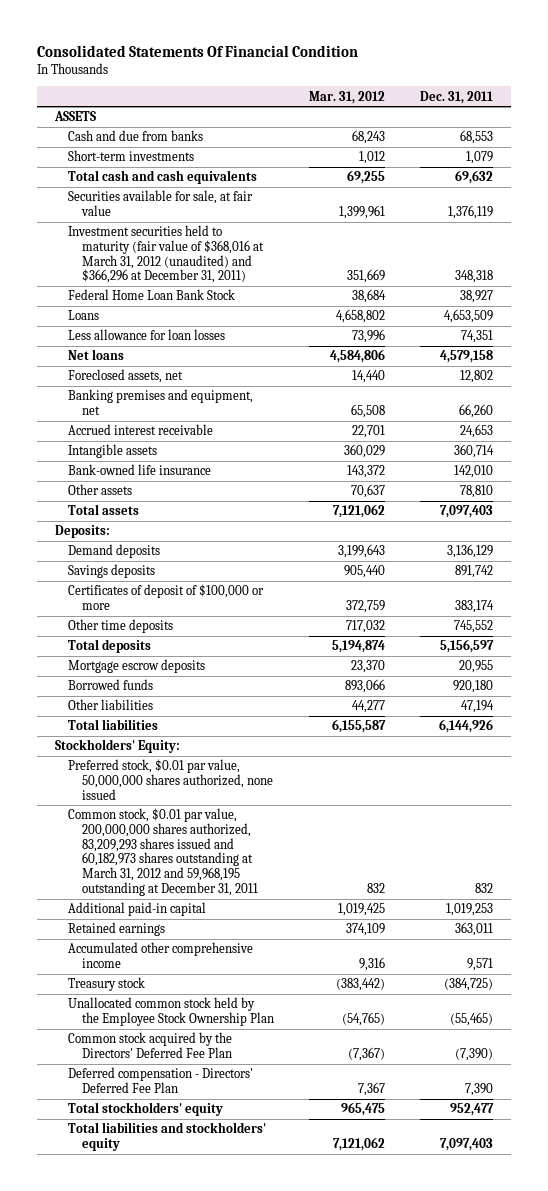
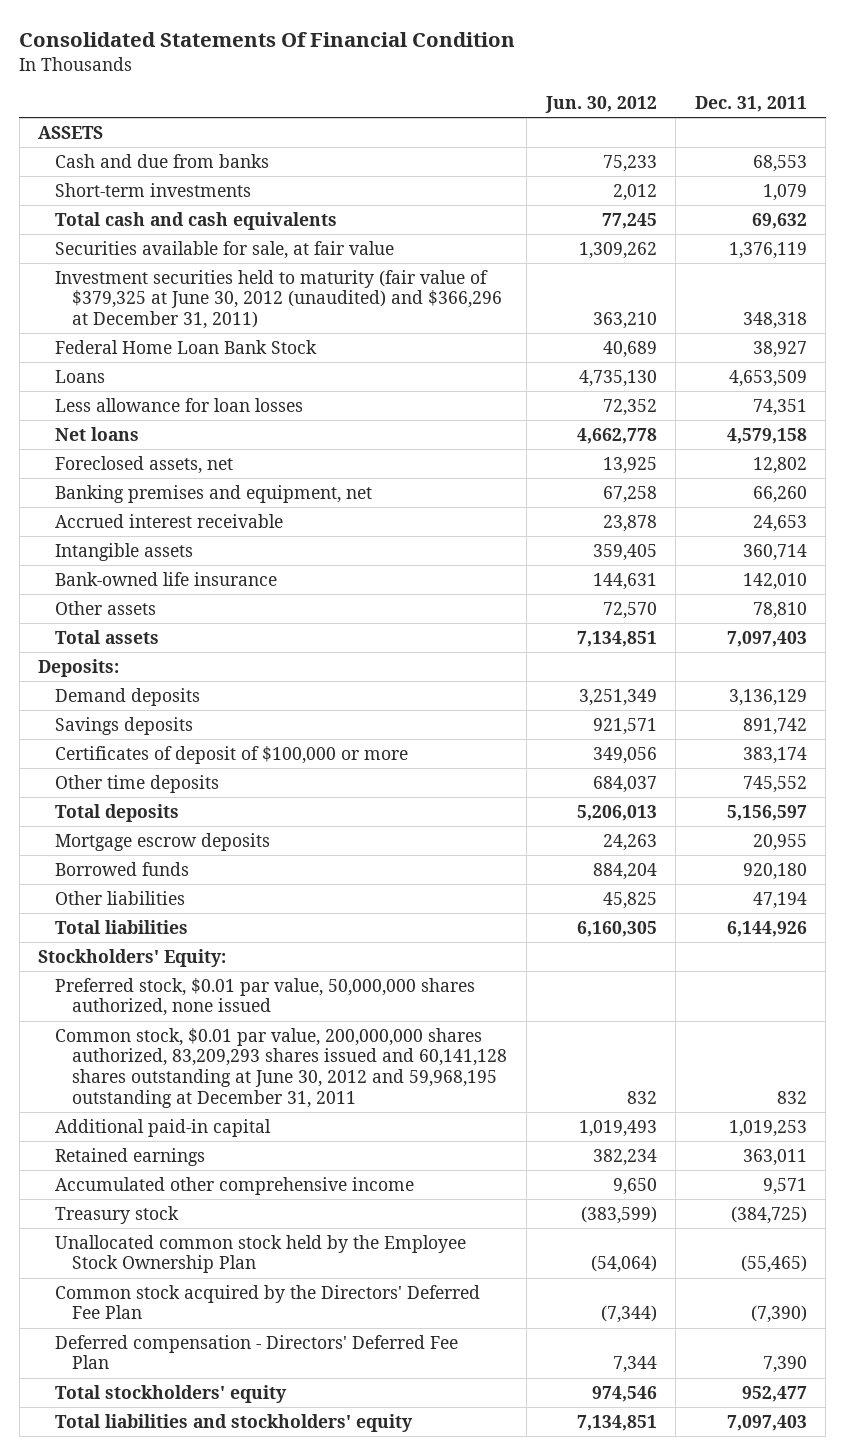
- | Mar. 31, 2012 | Dec. 31, 2011
+ | Jun. 30, 2012 | Dec. 31, 2011
- Investment securities held to maturity (fair value of $368,016 at March 31, 2012 (unaudited) and $366,296 at December 31, 2011) | 351,669 | 348,318
+ Investment securities held to maturity (fair value of $379,325 at June 30, 2012 (unaudited) and $366,296 at December 31, 2011) | 363,210 | 348,318
- Common stock, $0.01 par value, 200,000,000 shares authorized, 83,209,293 shares issued and 60,182,973 shares outstanding at March 31, 2012 and 59,968,195 outstanding at December 31, 2011 | 832 | 832
+ Common stock, $0.01 par value, 200,000,000 shares authorized, 83,209,293 shares issued and 60,141,128 shares outstanding at June 30, 2012 and 59,968,195 outstanding at December 31, 2011 | 832 | 832

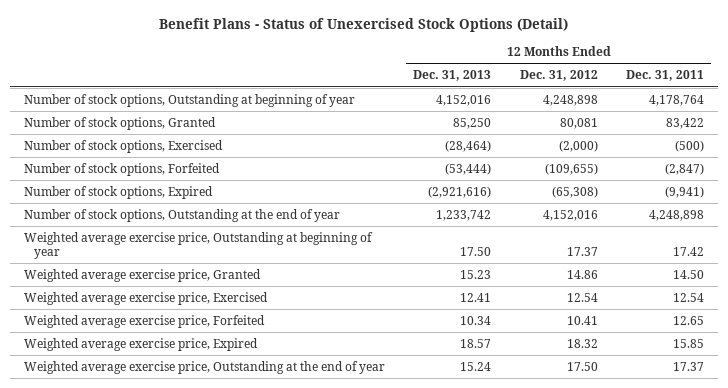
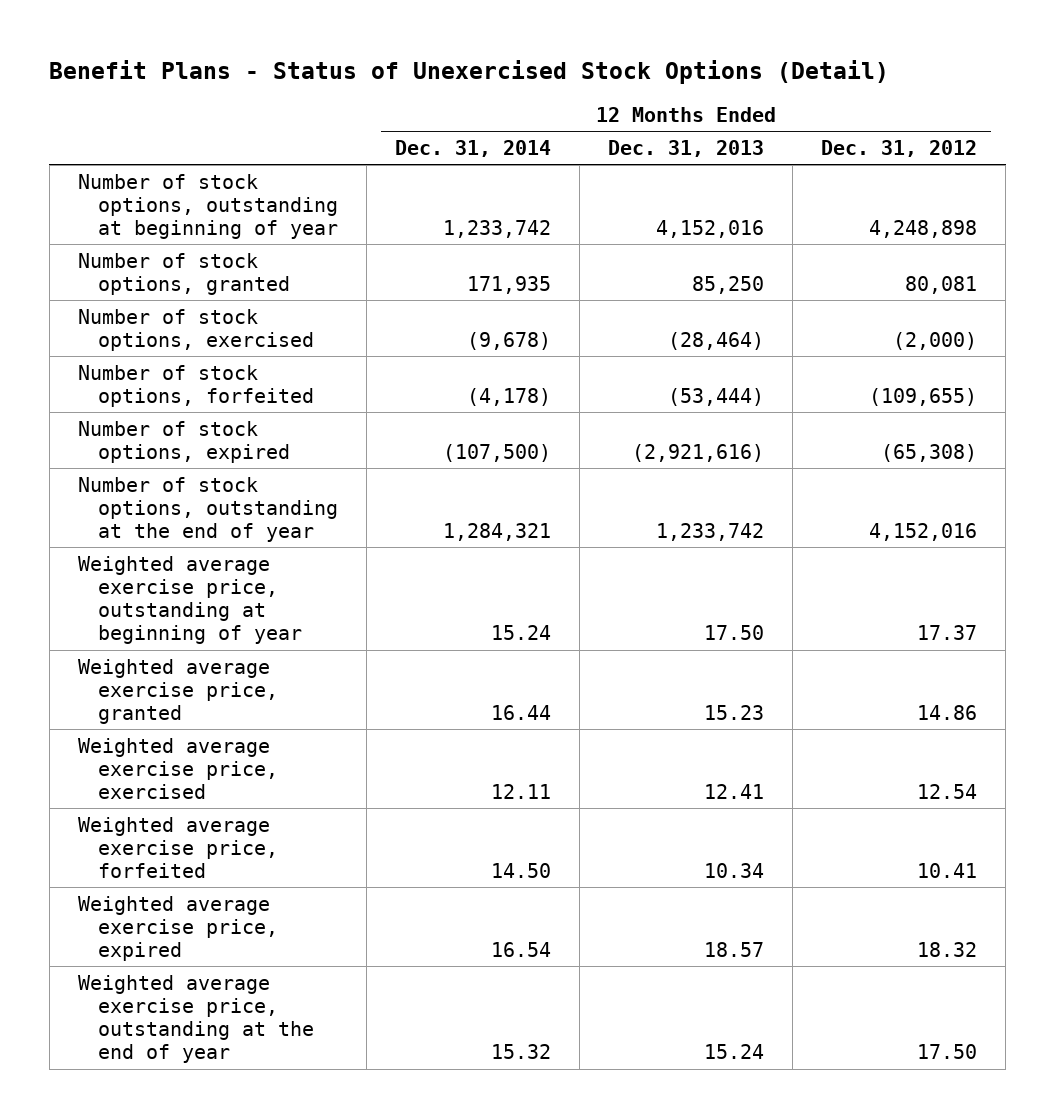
- | 12 Months Ended Dec. 31, 2013 | 12 Months Ended Dec. 31, 2012 | 12 Months Ended Dec. 31, 2011
+ | 12 Months Ended Dec. 31, 2014 | 12 Months Ended Dec. 31, 2013 | 12 Months Ended Dec. 31, 2012
- Number of stock options, Outstanding at beginning of year | 4,152,016 | 4,248,898 | 4,178,764
- Number of stock options, Granted | 85,250 | 80,081 | 83,422
- Number of stock options, Exercised | (28,464) | (2,000) | (500)
- Number of stock options, Forfeited | (53,444) | (109,655) | (2,847)
- Number of stock options, Expired | (2,921,616) | (65,308) | (9,941)
- Number of stock options, Outstanding at the end of year | 1,233,742 | 4,152,016 | 4,248,898
- Weighted average exercise price, Outstanding at beginning of year | 17.50 | 17.37 | 17.42
- Weighted average exercise price, Granted | 15.23 | 14.86 | 14.50
- Weighted average exercise price, Exercised | 12.41 | 12.54 | 12.54
- Weighted average exercise price, Forfeited | 10.34 | 10.41 | 12.65
- Weighted average exercise price, Expired | 18.57 | 18.32 | 15.85
- Weighted average exercise price, Outstanding at the end of year | 15.24 | 17.50 | 17.37
+ Number of stock options, outstanding at beginning of year | 1,233,742 | 4,152,016 | 4,248,898
+ Number of stock options, granted | 171,935 | 85,250 | 80,081
+ Number of stock options, exercised | (9,678) | (28,464) | (2,000)
+ Number of stock options, forfeited | (4,178) | (53,444) | (109,655)
+ Number of stock options, expired | (107,500) | (2,921,616) | (65,308)
+ Number of stock options, outstanding at the end of year | 1,284,321 | 1,233,742 | 4,152,016
+ Weighted average exercise price, outstanding at beginning of year | 15.24 | 17.50 | 17.37
+ Weighted average exercise price, granted | 16.44 | 15.23 | 14.86
+ Weighted average exercise price, exercised | 12.11 | 12.41 | 12.54
+ Weighted average exercise price, forfeited | 14.50 | 10.34 | 10.41
+ Weighted average exercise price, expired | 16.54 | 18.57 | 18.32
+ Weighted average exercise price, outstanding at the end of year | 15.32 | 15.24 | 17.50

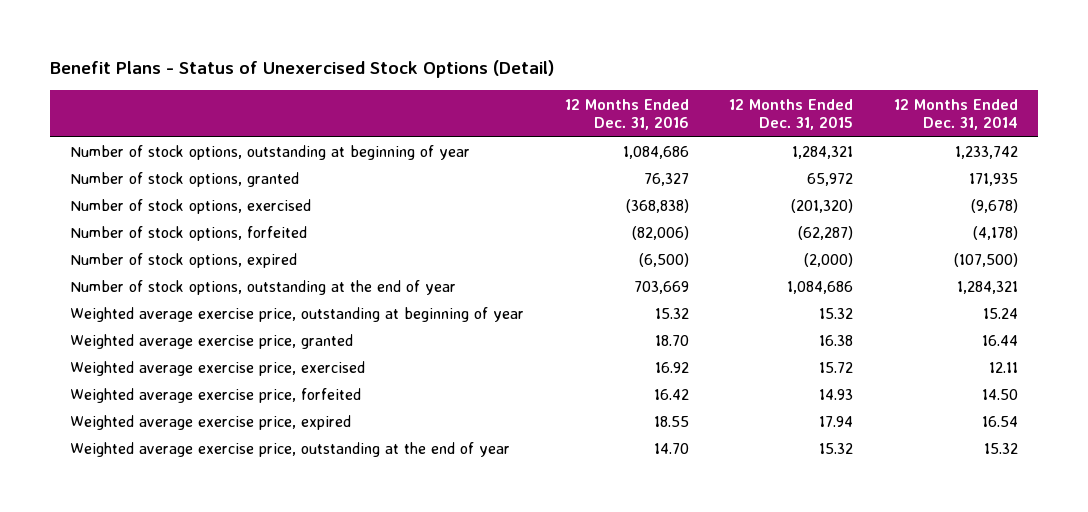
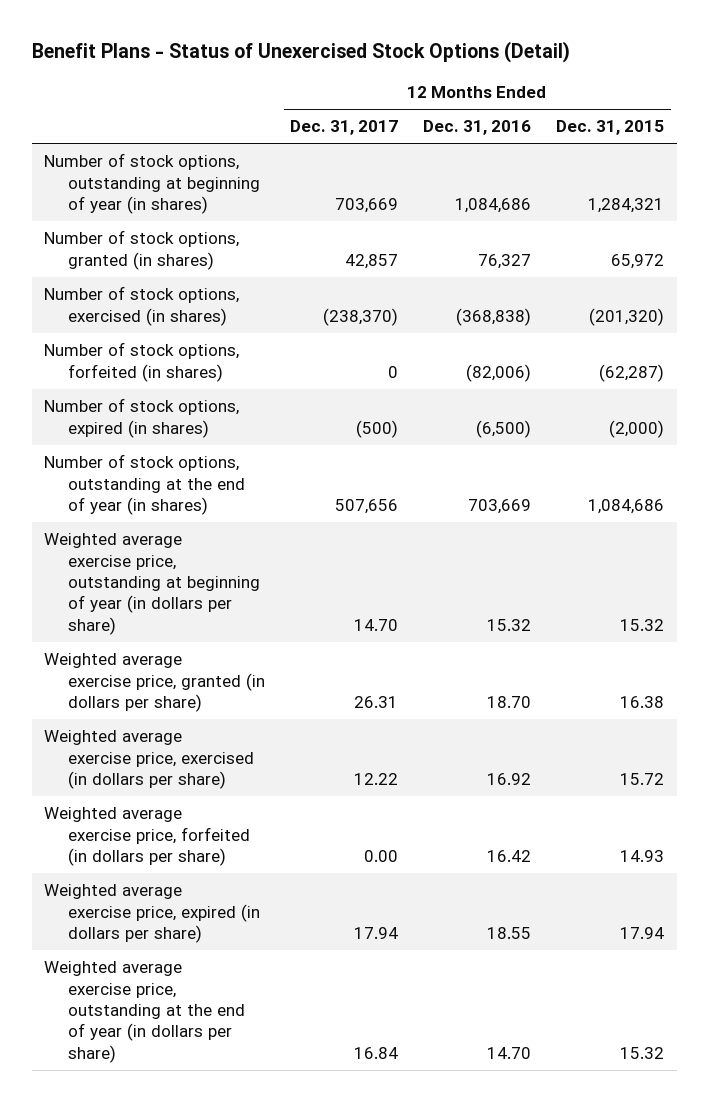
- | 12 Months Ended Dec. 31, 2016 | 12 Months Ended Dec. 31, 2015 | 12 Months Ended Dec. 31, 2014
+ | 12 Months Ended Dec. 31, 2017 | 12 Months Ended Dec. 31, 2016 | 12 Months Ended Dec. 31, 2015
- Number of stock options, outstanding at beginning of year | 1,084,686 | 1,284,321 | 1,233,742
- Number of stock options, granted | 76,327 | 65,972 | 171,935
- Number of stock options, exercised | (368,838) | (201,320) | (9,678)
- Number of stock options, forfeited | (82,006) | (62,287) | (4,178)
- Number of stock options, expired | (6,500) | (2,000) | (107,500)
- Number of stock options, outstanding at the end of year | 703,669 | 1,084,686 | 1,284,321
- Weighted average exercise price, outstanding at beginning of year | 15.32 | 15.32 | 15.24
- Weighted average exercise price, granted | 18.70 | 16.38 | 16.44
- Weighted average exercise price, exercised | 16.92 | 15.72 | 12.11
- Weighted average exercise price, forfeited | 16.42 | 14.93 | 14.50
- Weighted average exercise price, expired | 18.55 | 17.94 | 16.54
- Weighted average exercise price, outstanding at the end of year | 14.70 | 15.32 | 15.32
+ Number of stock options, outstanding at beginning of year (in shares) | 703,669 | 1,084,686 | 1,284,321
+ Number of stock options, granted (in shares) | 42,857 | 76,327 | 65,972
+ Number of stock options, exercised (in shares) | (238,370) | (368,838) | (201,320)
+ Number of stock options, forfeited (in shares) | 0 | (82,006) | (62,287)
+ Number of stock options, expired (in shares) | (500) | (6,500) | (2,000)
+ Number of stock options, outstanding at the end of year (in shares) | 507,656 | 703,669 | 1,084,686
+ Weighted average exercise price, outstanding at beginning of year (in dollars per share) | 14.70 | 15.32 | 15.32
+ Weighted average exercise price, granted (in dollars per share) | 26.31 | 18.70 | 16.38
+ Weighted average exercise price, exercised (in dollars per share) | 12.22 | 16.92 | 15.72
+ Weighted average exercise price, forfeited (in dollars per share) | 0.00 | 16.42 | 14.93
+ Weighted average exercise price, expired (in dollars per share) | 17.94 | 18.55 | 17.94
+ Weighted average exercise price, outstanding at the end of year (in dollars per share) | 16.84 | 14.70 | 15.32

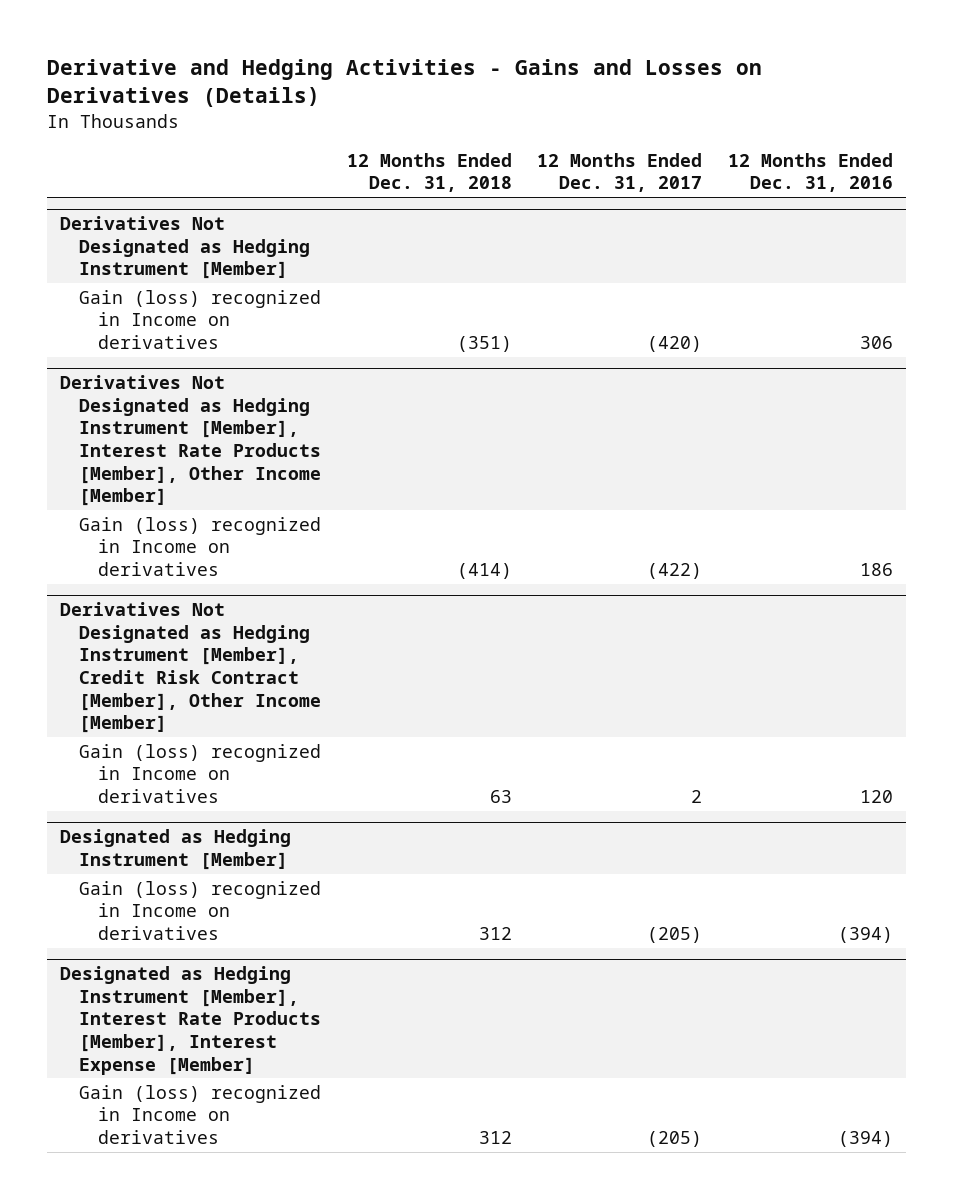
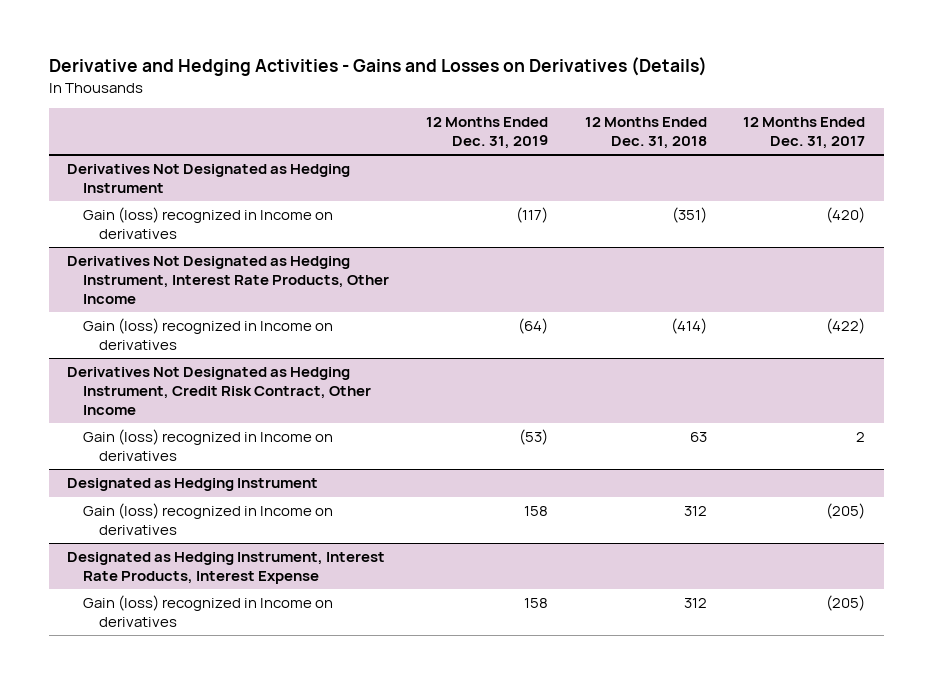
- | 12 Months Ended Dec. 31, 2018 | 12 Months Ended Dec. 31, 2017 | 12 Months Ended Dec. 31, 2016
+ | 12 Months Ended Dec. 31, 2019 | 12 Months Ended Dec. 31, 2018 | 12 Months Ended Dec. 31, 2017
- Derivatives Not Designated as Hedging Instrument [Member]
+ Derivatives Not Designated as Hedging Instrument
- Derivatives Not Designated as Hedging Instrument [Member], Interest Rate Products [Member], Other Income [Member]
+ Derivatives Not Designated as Hedging Instrument, Interest Rate Products, Other Income
- Derivatives Not Designated as Hedging Instrument [Member], Credit Risk Contract [Member], Other Income [Member]
+ Derivatives Not Designated as Hedging Instrument, Credit Risk Contract, Other Income
- Designated as Hedging Instrument [Member]
+ Designated as Hedging Instrument
- Designated as Hedging Instrument [Member], Interest Rate Products [Member], Interest Expense [Member]
+ Designated as Hedging Instrument, Interest Rate Products, Interest Expense

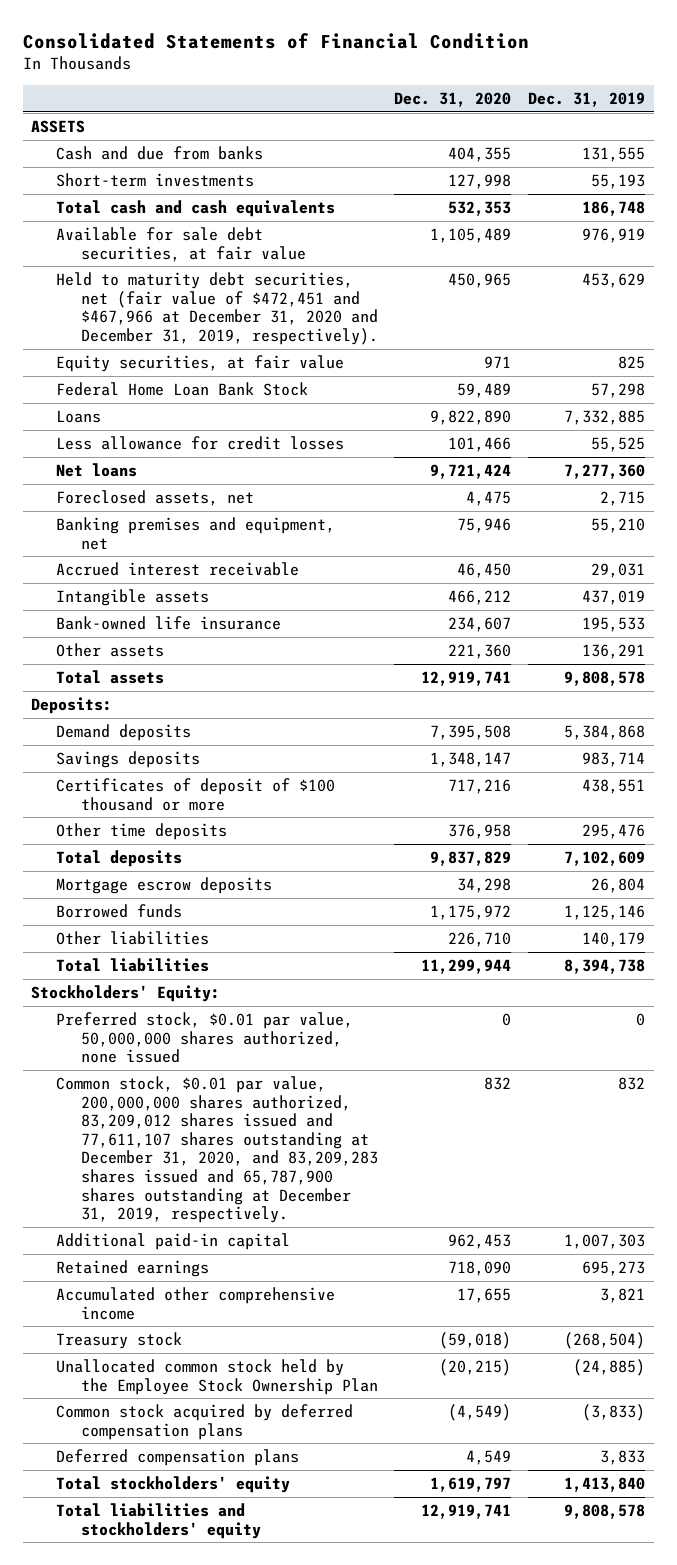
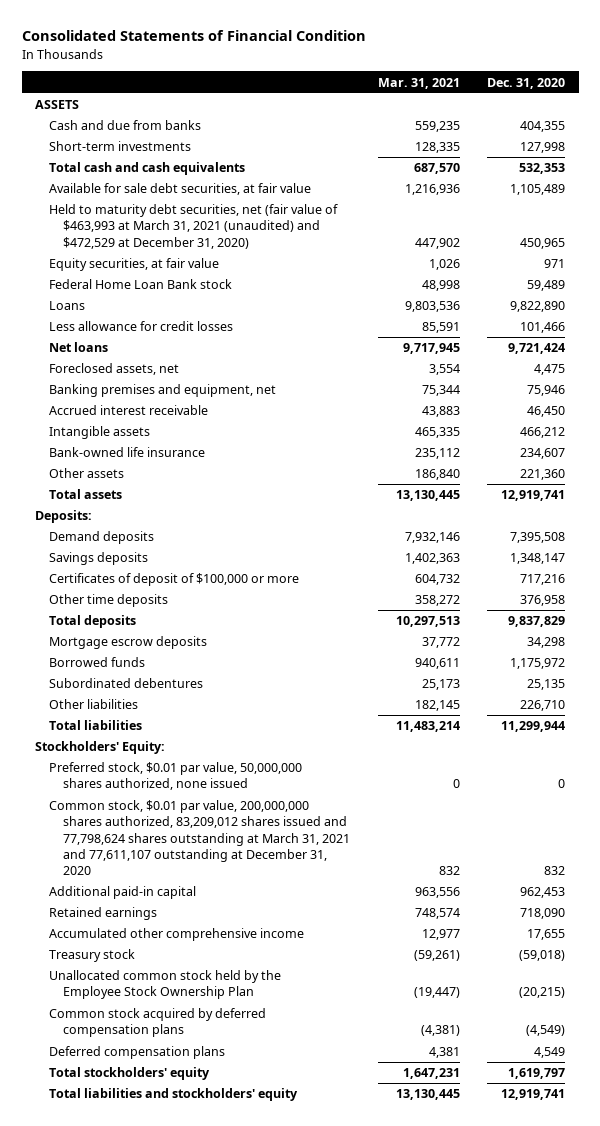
- | Dec. 31, 2020 | Dec. 31, 2019
+ | Mar. 31, 2021 | Dec. 31, 2020
- Held to maturity debt securities, net (fair value of $472,451 and $467,966 at December 31, 2020 and December 31, 2019, respectively). | 450,965 | 453,629
+ Held to maturity debt securities, net (fair value of $463,993 at March 31, 2021 (unaudited) and $472,529 at December 31, 2020) | 447,902 | 450,965
- Federal Home Loan Bank Stock | 59,489 | 57,298
+ Federal Home Loan Bank stock | 48,998 | 59,489
- Certificates of deposit of $100 thousand or more | 717,216 | 438,551
+ Certificates of deposit of $100,000 or more | 604,732 | 717,216
+ Subordinated debentures | 25,173 | 25,135
- Common stock, $0.01 par value, 200,000,000 shares authorized, 83,209,012 shares issued and 77,611,107 shares outstanding at December 31, 2020, and 83,209,283 shares issued and 65,787,900 shares outstanding at December 31, 2019, respectively. | 832 | 832
+ Common stock, $0.01 par value, 200,000,000 shares authorized, 83,209,012 shares issued and 77,798,624 shares outstanding at March 31, 2021 and 77,611,107 outstanding at December 31, 2020 | 832 | 832

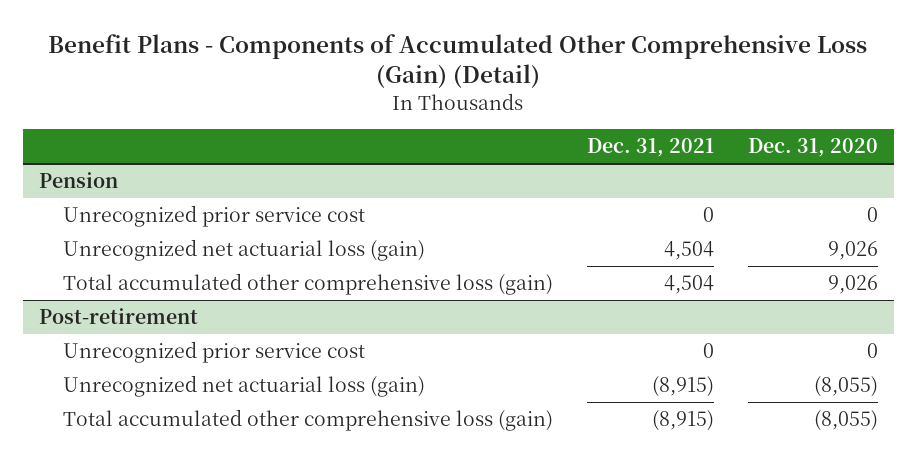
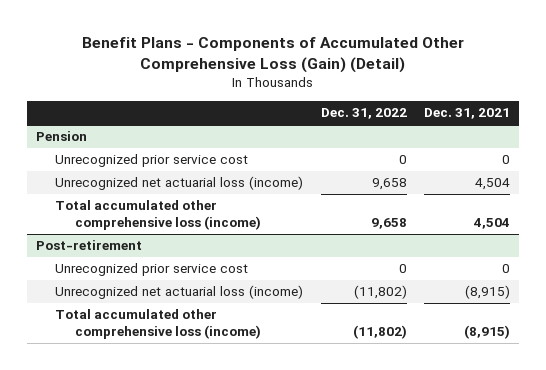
- | Dec. 31, 2021 | Dec. 31, 2020
+ | Dec. 31, 2022 | Dec. 31, 2021
@ Pension
- Unrecognized net actuarial loss (gain) | 4,504 | 9,026
- Total accumulated other comprehensive loss (gain) | 4,504 | 9,026
+ Unrecognized net actuarial loss (income) | 9,658 | 4,504
+ Total accumulated other comprehensive loss (income) | 9,658 | 4,504
@ Post-retirement
- Unrecognized net actuarial loss (gain) | (8,915) | (8,055)
- Total accumulated other comprehensive loss (gain) | (8,915) | (8,055)
+ Unrecognized net actuarial loss (income) | (11,802) | (8,915)
+ Total accumulated other comprehensive loss (income) | (11,802) | (8,915)

